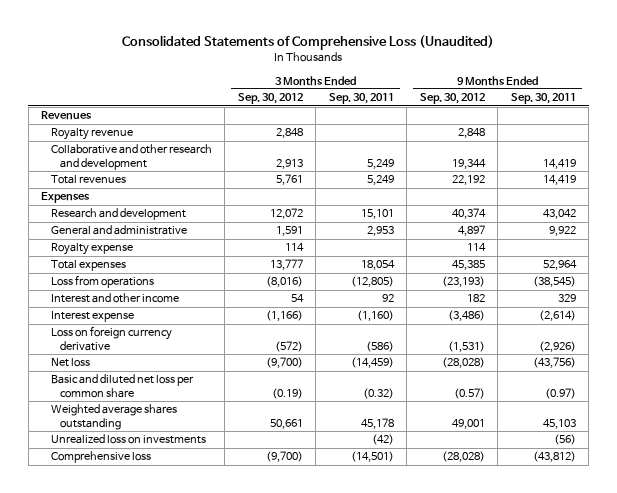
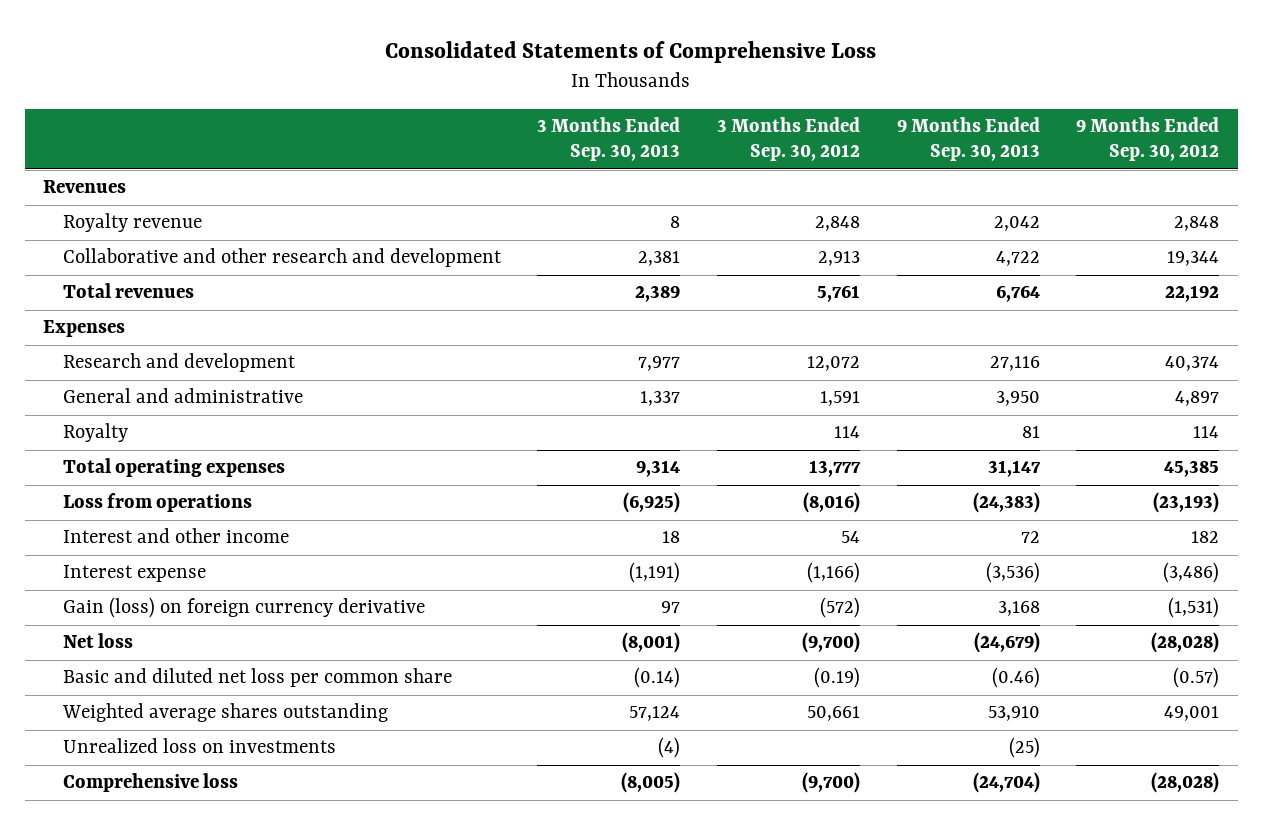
- Consolidated Statements of Comprehensive Loss (Unaudited)
+ Consolidated Statements of Comprehensive Loss
- | 3 Months Ended Sep. 30, 2012 | 3 Months Ended Sep. 30, 2011 | 9 Months Ended Sep. 30, 2012 | 9 Months Ended Sep. 30, 2011
+ | 3 Months Ended Sep. 30, 2013 | 3 Months Ended Sep. 30, 2012 | 9 Months Ended Sep. 30, 2013 | 9 Months Ended Sep. 30, 2012
- Royalty expense | 114 | | 114 |
- Total expenses | 13,777 | 18,054 | 45,385 | 52,964
+ Royalty | | 114 | 81 | 114
+ Total operating expenses | 9,314 | 13,777 | 31,147 | 45,385
- Loss on foreign currency derivative | (572) | (586) | (1,531) | (2,926)
+ Gain (loss) on foreign currency derivative | 97 | (572) | 3,168 | (1,531)

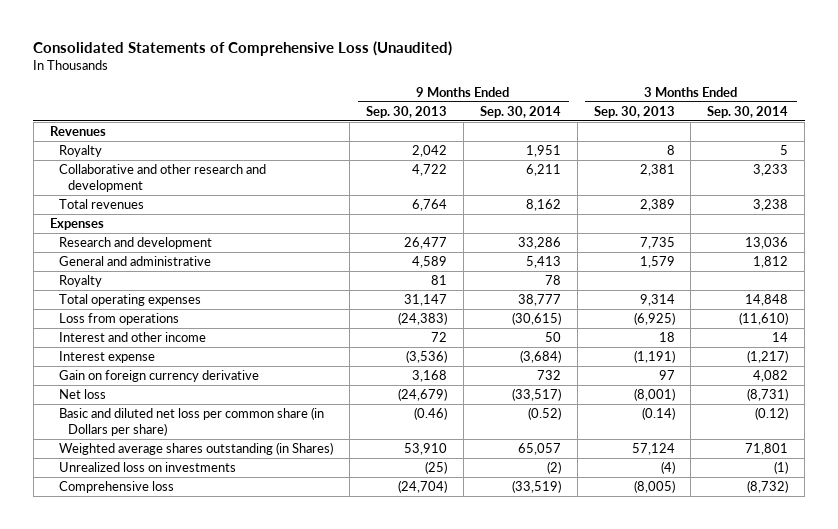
- Consolidated Statements of Comprehensive Loss
+ Consolidated Statements of Comprehensive Loss (Unaudited)
- | 3 Months Ended Sep. 30, 2013 | 3 Months Ended Sep. 30, 2012 | 9 Months Ended Sep. 30, 2013 | 9 Months Ended Sep. 30, 2012
+ | 9 Months Ended Sep. 30, 2013 | 9 Months Ended Sep. 30, 2014 | 3 Months Ended Sep. 30, 2013 | 3 Months Ended Sep. 30, 2014
- Royalty revenue | 8 | 2,848 | 2,042 | 2,848
+ Royalty | 2,042 | 1,951 | 8 | 5
- Research and development | 7,977 | 12,072 | 27,116 | 40,374
- General and administrative | 1,337 | 1,591 | 3,950 | 4,897
+ Research and development | 26,477 | 33,286 | 7,735 | 13,036
+ General and administrative | 4,589 | 5,413 | 1,579 | 1,812
- Gain (loss) on foreign currency derivative | 97 | (572) | 3,168 | (1,531)
+ Gain on foreign currency derivative | 3,168 | 732 | 97 | 4,082
- Basic and diluted net loss per common share | (0.14) | (0.19) | (0.46) | (0.57)
- Weighted average shares outstanding | 57,124 | 50,661 | 53,910 | 49,001
+ Basic and diluted net loss per common share (in Dollars per share) | (0.46) | (0.52) | (0.14) | (0.12)
+ Weighted average shares outstanding (in Shares) | 53,910 | 65,057 | 57,124 | 71,801

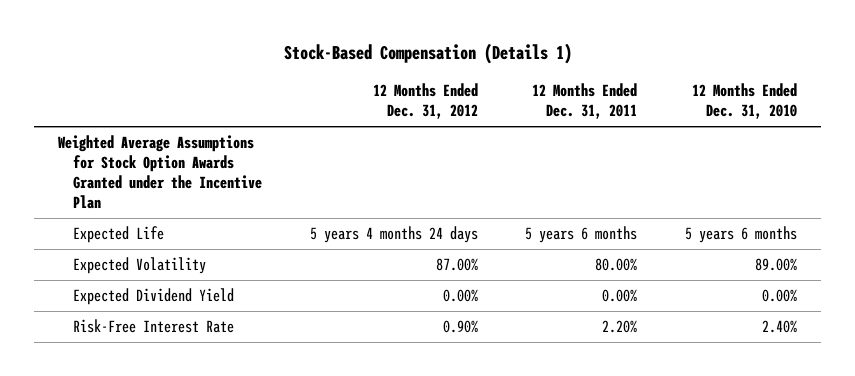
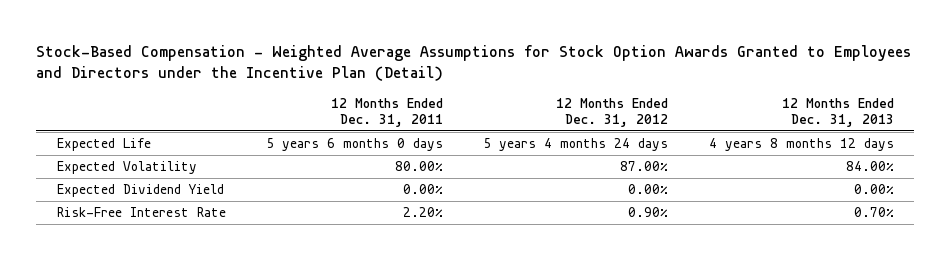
- Stock-Based Compensation (Details 1)
+ Stock-Based Compensation - Weighted Average Assumptions for Stock Option Awards Granted to Employees and Directors under the Incentive Plan (Detail)
- | 12 Months Ended Dec. 31, 2012 | 12 Months Ended Dec. 31, 2011 | 12 Months Ended Dec. 31, 2010
+ | 12 Months Ended Dec. 31, 2011 | 12 Months Ended Dec. 31, 2012 | 12 Months Ended Dec. 31, 2013
- Weighted Average Assumptions for Stock Option Awards Granted under the Incentive Plan
- Expected Life | 5 years 4 months 24 days | 5 years 6 months | 5 years 6 months
+ Expected Life | 5 years 6 months 0 days | 5 years 4 months 24 days | 4 years 8 months 12 days

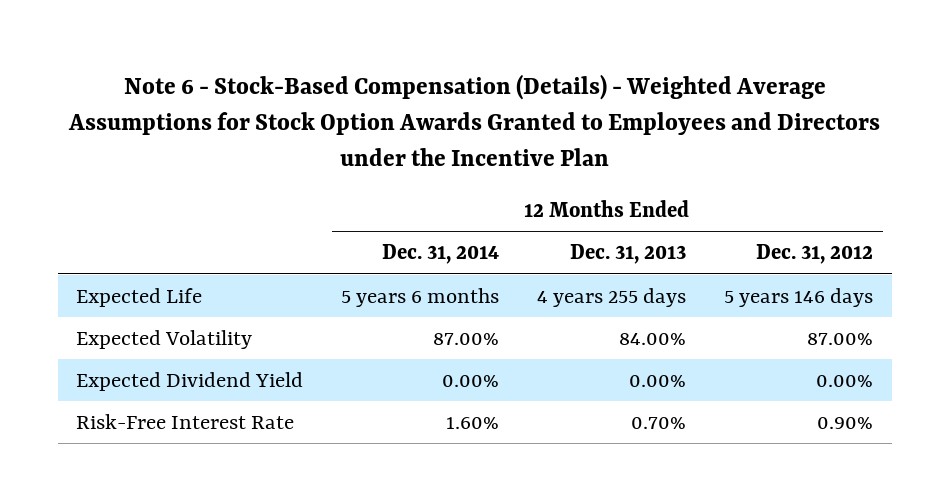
- Stock-Based Compensation - Weighted Average Assumptions for Stock Option Awards Granted to Employees and Directors under the Incentive Plan (Detail)
+ Note 6 - Stock-Based Compensation (Details) - Weighted Average Assumptions for Stock Option Awards Granted to Employees and Directors under the Incentive Plan
- | 12 Months Ended Dec. 31, 2011 | 12 Months Ended Dec. 31, 2012 | 12 Months Ended Dec. 31, 2013
+ | 12 Months Ended Dec. 31, 2014 | 12 Months Ended Dec. 31, 2013 | 12 Months Ended Dec. 31, 2012
- Expected Life | 5 years 6 months 0 days | 5 years 4 months 24 days | 4 years 8 months 12 days
+ Expected Life | 5 years 6 months | 4 years 255 days | 5 years 146 days

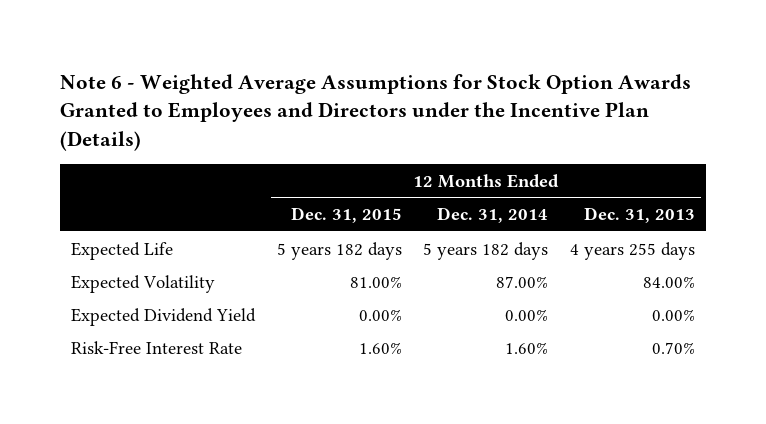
- Note 6 - Stock-Based Compensation (Details) - Weighted Average Assumptions for Stock Option Awards Granted to Employees and Directors under the Incentive Plan
+ Note 6 - Weighted Average Assumptions for Stock Option Awards Granted to Employees and Directors under the Incentive Plan (Details)
- | 12 Months Ended Dec. 31, 2014 | 12 Months Ended Dec. 31, 2013 | 12 Months Ended Dec. 31, 2012
+ | 12 Months Ended Dec. 31, 2015 | 12 Months Ended Dec. 31, 2014 | 12 Months Ended Dec. 31, 2013
- Expected Life | 5 years 6 months | 4 years 255 days | 5 years 146 days
+ Expected Life | 5 years 182 days | 5 years 182 days | 4 years 255 days

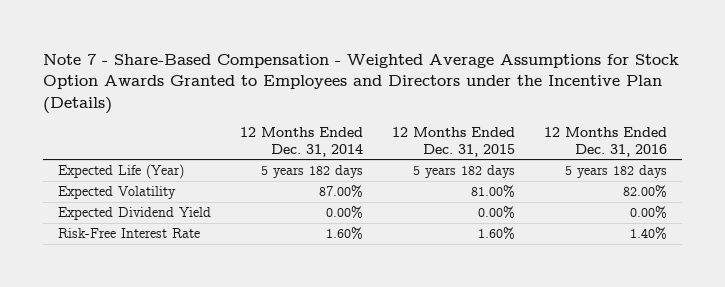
- Note 6 - Weighted Average Assumptions for Stock Option Awards Granted to Employees and Directors under the Incentive Plan (Details)
+ Note 7 - Share-Based Compensation - Weighted Average Assumptions for Stock Option Awards Granted to Employees and Directors under the Incentive Plan (Details)
- | 12 Months Ended Dec. 31, 2015 | 12 Months Ended Dec. 31, 2014 | 12 Months Ended Dec. 31, 2013
+ | 12 Months Ended Dec. 31, 2014 | 12 Months Ended Dec. 31, 2015 | 12 Months Ended Dec. 31, 2016
- Expected Life | 5 years 182 days | 5 years 182 days | 4 years 255 days
+ Expected Life (Year) | 5 years 182 days | 5 years 182 days | 5 years 182 days

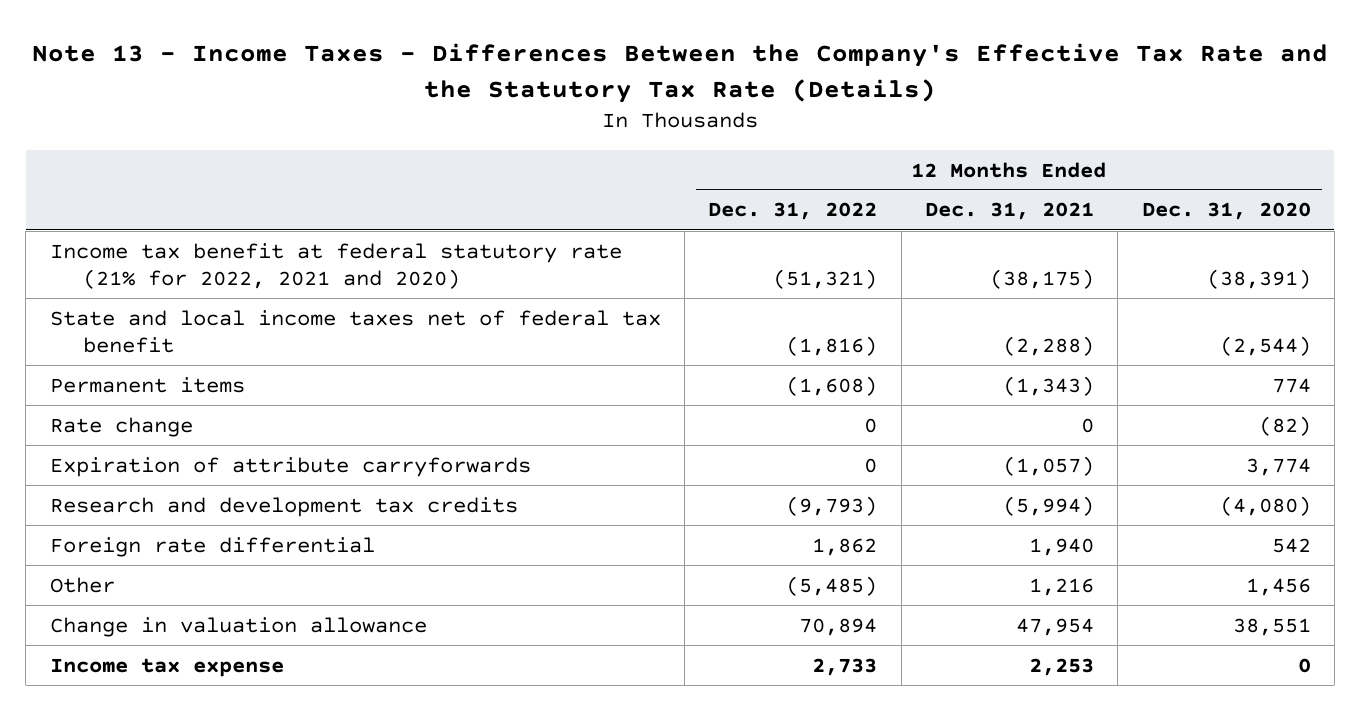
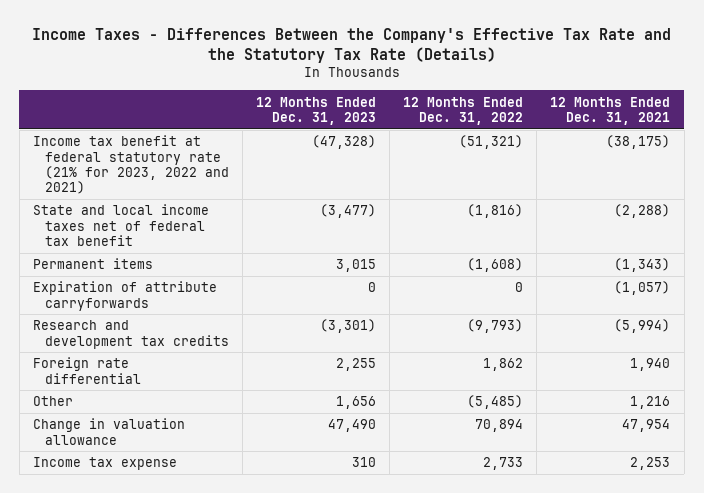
- Note 13 - Income Taxes - Differences Between the Company's Effective Tax Rate and the Statutory Tax Rate (Details)
+ Income Taxes - Differences Between the Company's Effective Tax Rate and the Statutory Tax Rate (Details)
- | 12 Months Ended Dec. 31, 2022 | 12 Months Ended Dec. 31, 2021 | 12 Months Ended Dec. 31, 2020
+ | 12 Months Ended Dec. 31, 2023 | 12 Months Ended Dec. 31, 2022 | 12 Months Ended Dec. 31, 2021
- Income tax benefit at federal statutory rate (21% for 2022, 2021 and 2020) | (51,321) | (38,175) | (38,391)
+ Income tax benefit at federal statutory rate (21% for 2023, 2022 and 2021) | (47,328) | (51,321) | (38,175)
- Rate change | 0 | 0 | (82)

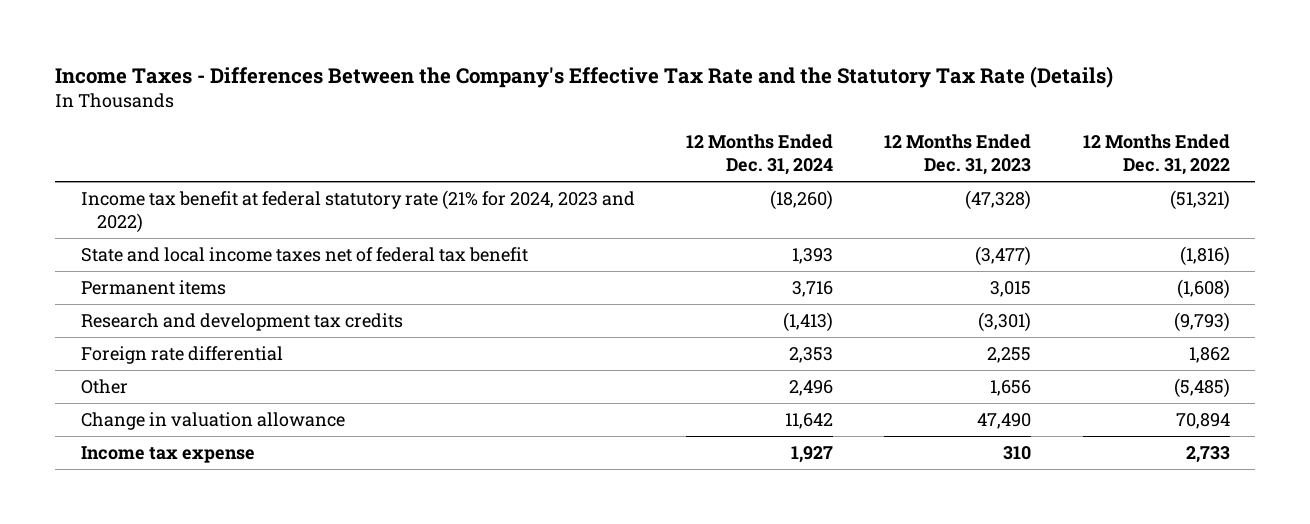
- | 12 Months Ended Dec. 31, 2023 | 12 Months Ended Dec. 31, 2022 | 12 Months Ended Dec. 31, 2021
+ | 12 Months Ended Dec. 31, 2024 | 12 Months Ended Dec. 31, 2023 | 12 Months Ended Dec. 31, 2022
- Income tax benefit at federal statutory rate (21% for 2023, 2022 and 2021) | (47,328) | (51,321) | (38,175)
+ Income tax benefit at federal statutory rate (21% for 2024, 2023 and 2022) | (18,260) | (47,328) | (51,321)
- Expiration of attribute carryforwards | 0 | 0 | (1,057)

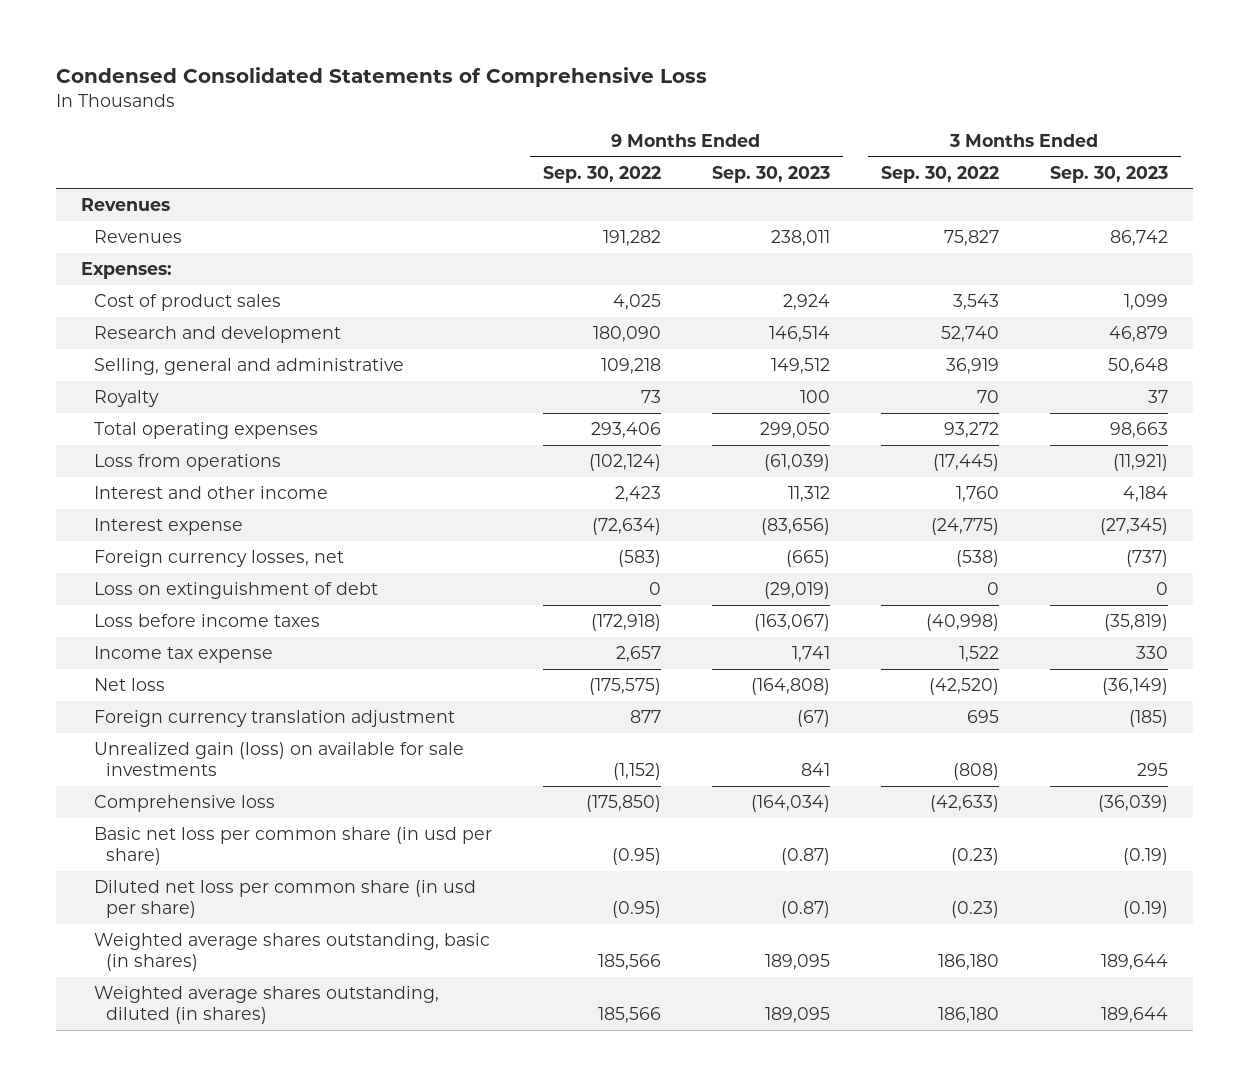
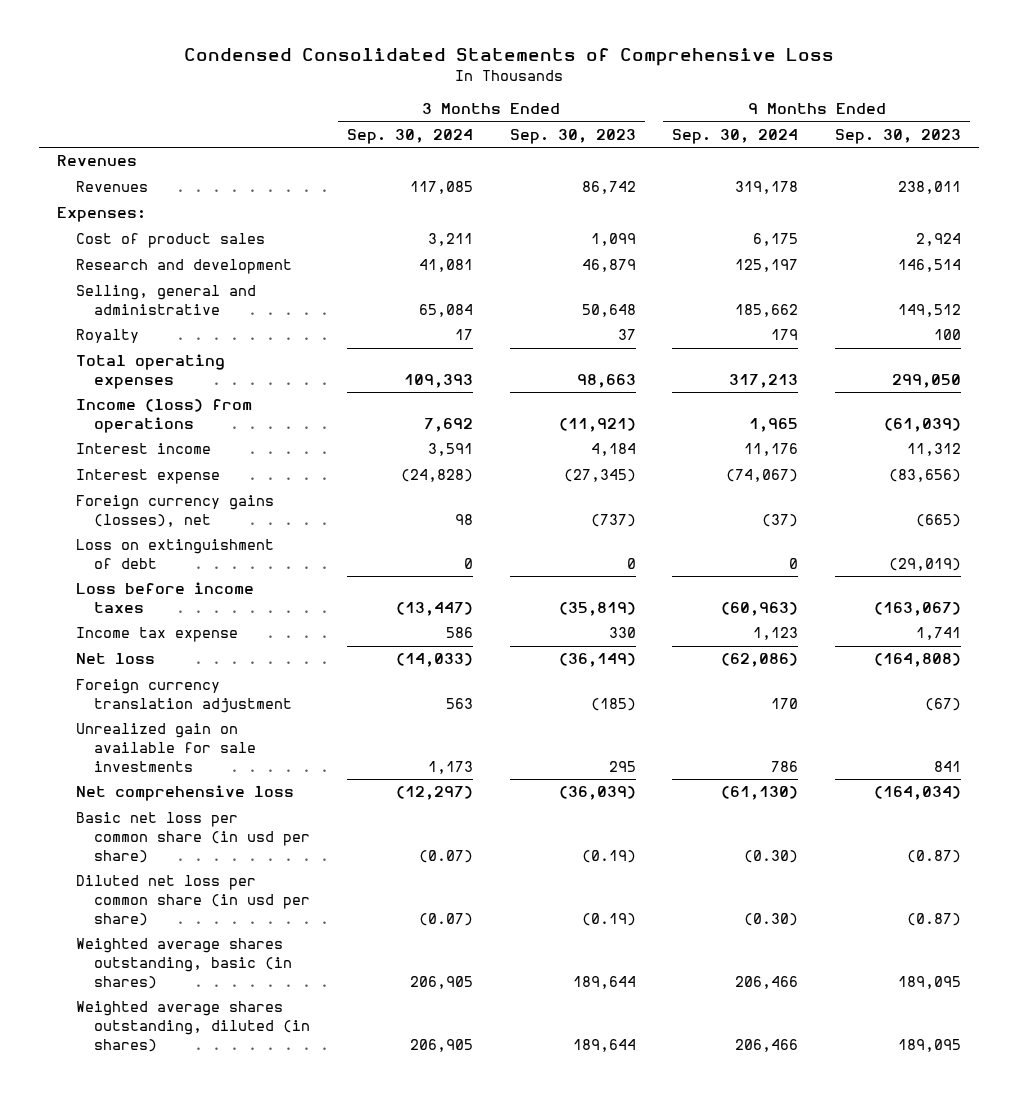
- | 9 Months Ended Sep. 30, 2022 | 9 Months Ended Sep. 30, 2023 | 3 Months Ended Sep. 30, 2022 | 3 Months Ended Sep. 30, 2023
+ | 3 Months Ended Sep. 30, 2024 | 3 Months Ended Sep. 30, 2023 | 9 Months Ended Sep. 30, 2024 | 9 Months Ended Sep. 30, 2023
- Loss from operations | (102,124) | (61,039) | (17,445) | (11,921)
- Interest and other income | 2,423 | 11,312 | 1,760 | 4,184
+ Income (loss) from operations | 7,692 | (11,921) | 1,965 | (61,039)
+ Interest income | 3,591 | 4,184 | 11,176 | 11,312
- Foreign currency losses, net | (583) | (665) | (538) | (737)
+ Foreign currency gains (losses), net | 98 | (737) | (37) | (665)
- Unrealized gain (loss) on available for sale investments | (1,152) | 841 | (808) | 295
- Comprehensive loss | (175,850) | (164,034) | (42,633) | (36,039)
+ Unrealized gain on available for sale investments | 1,173 | 295 | 786 | 841
+ Net comprehensive loss | (12,297) | (36,039) | (61,130) | (164,034)

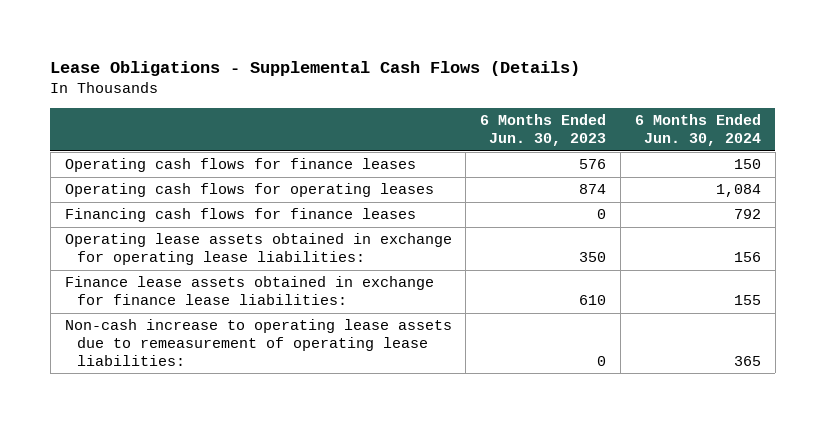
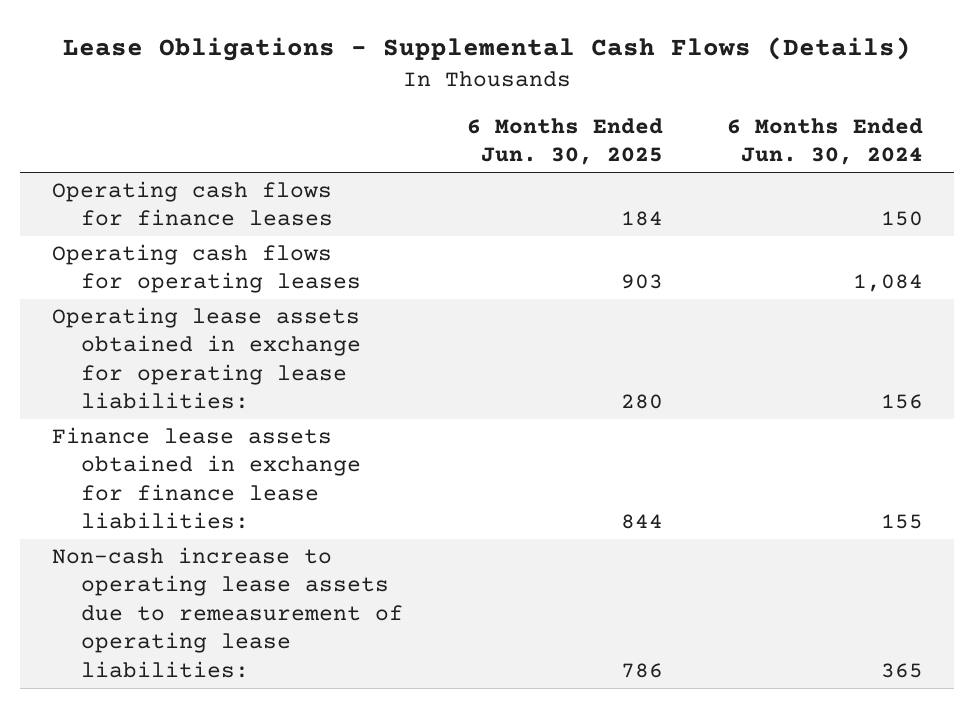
- | 6 Months Ended Jun. 30, 2023 | 6 Months Ended Jun. 30, 2024
+ | 6 Months Ended Jun. 30, 2025 | 6 Months Ended Jun. 30, 2024
- Financing cash flows for finance leases | 0 | 792

